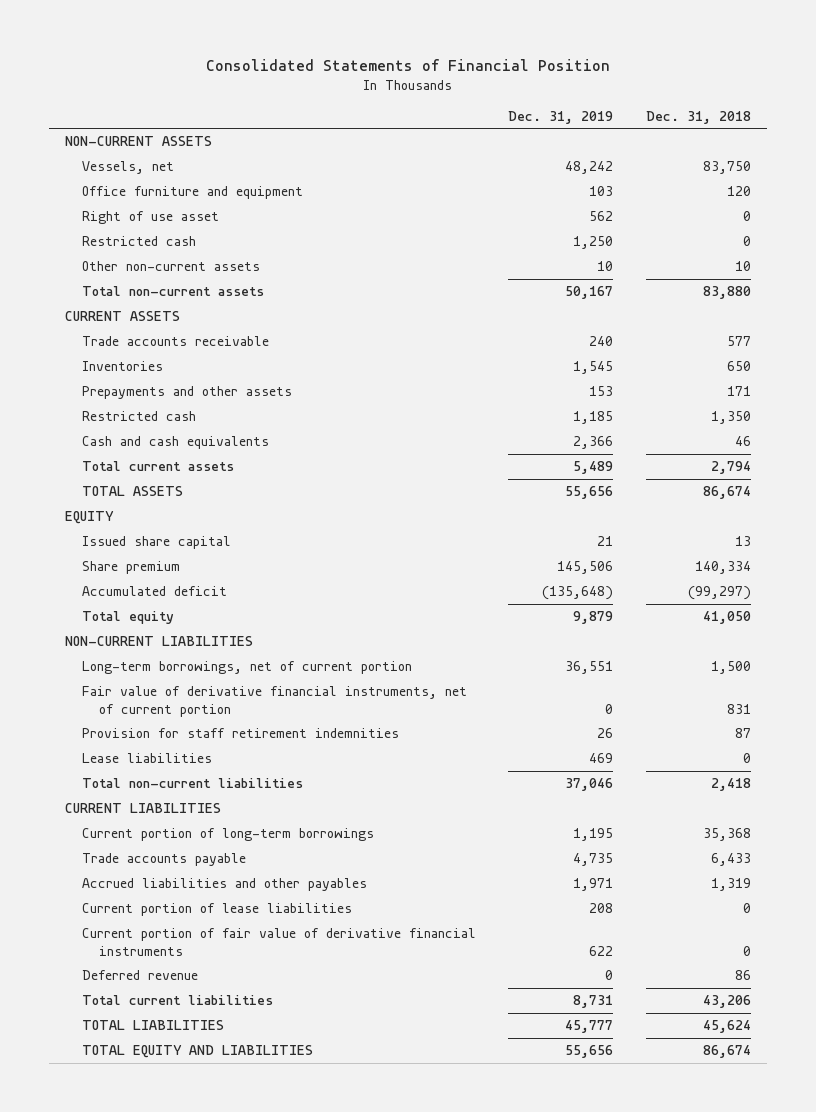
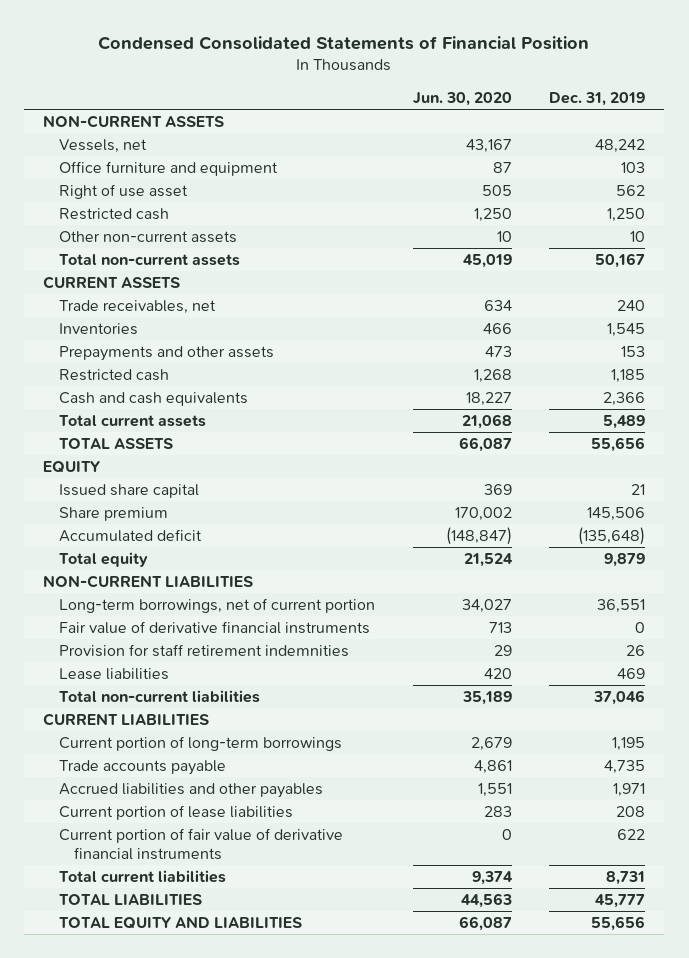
- Consolidated Statements of Financial Position
+ Condensed Consolidated Statements of Financial Position
- | Dec. 31, 2019 | Dec. 31, 2018
+ | Jun. 30, 2020 | Dec. 31, 2019
- Trade accounts receivable | 240 | 577
+ Trade receivables, net | 634 | 240
- Fair value of derivative financial instruments, net of current portion | 0 | 831
+ Fair value of derivative financial instruments | 713 | 0
- Deferred revenue | 0 | 86

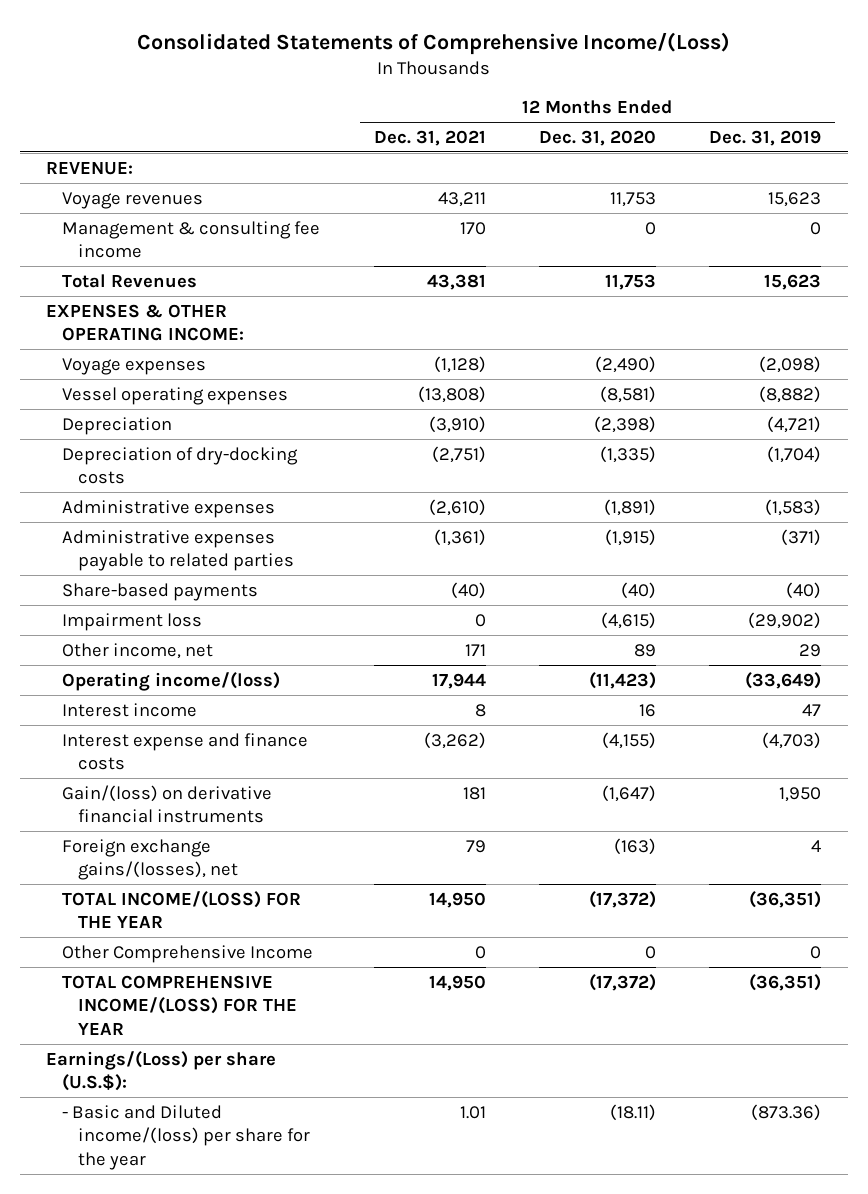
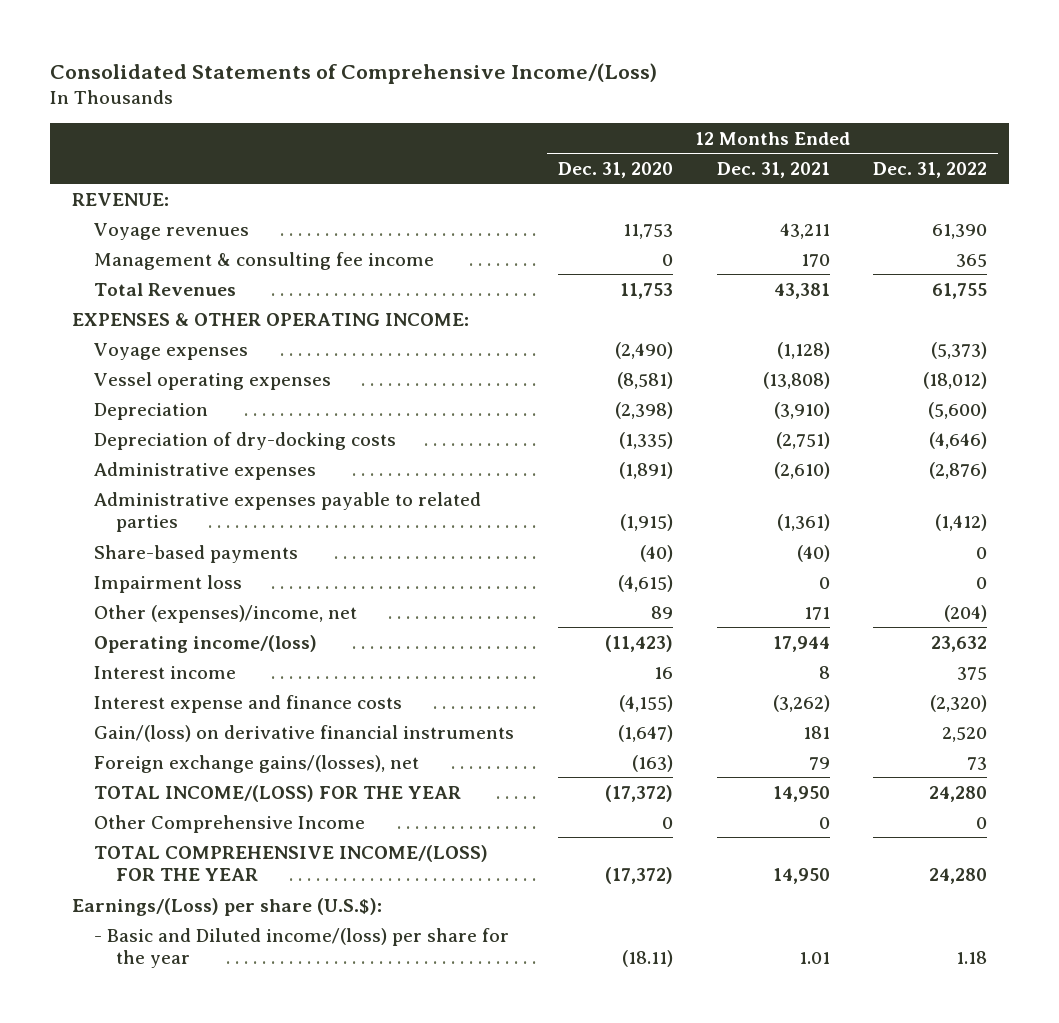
- | 12 Months Ended Dec. 31, 2021 | 12 Months Ended Dec. 31, 2020 | 12 Months Ended Dec. 31, 2019
+ | 12 Months Ended Dec. 31, 2020 | 12 Months Ended Dec. 31, 2021 | 12 Months Ended Dec. 31, 2022
- Other income, net | 171 | 89 | 29
+ Other (expenses)/income, net | 89 | 171 | (204)

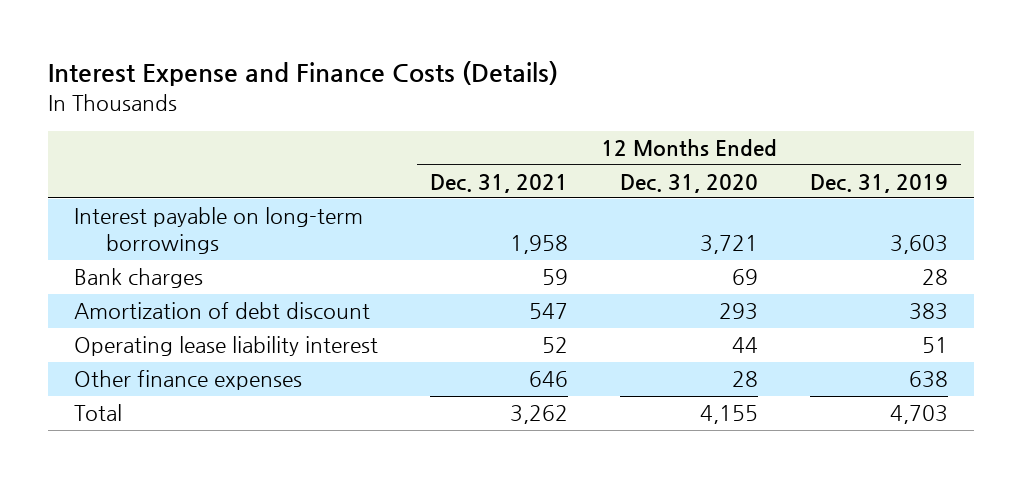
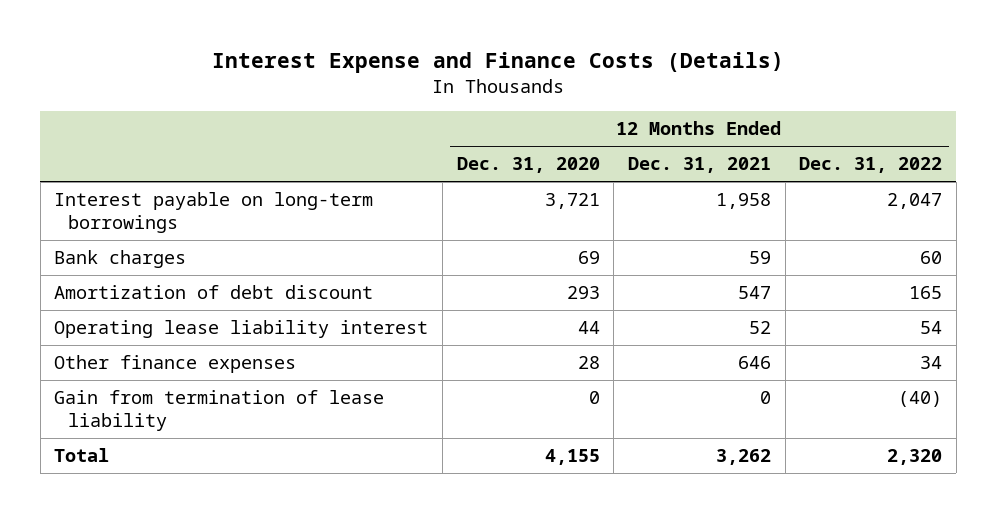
- | 12 Months Ended Dec. 31, 2021 | 12 Months Ended Dec. 31, 2020 | 12 Months Ended Dec. 31, 2019
+ | 12 Months Ended Dec. 31, 2020 | 12 Months Ended Dec. 31, 2021 | 12 Months Ended Dec. 31, 2022
+ Gain from termination of lease liability | 0 | 0 | (40)

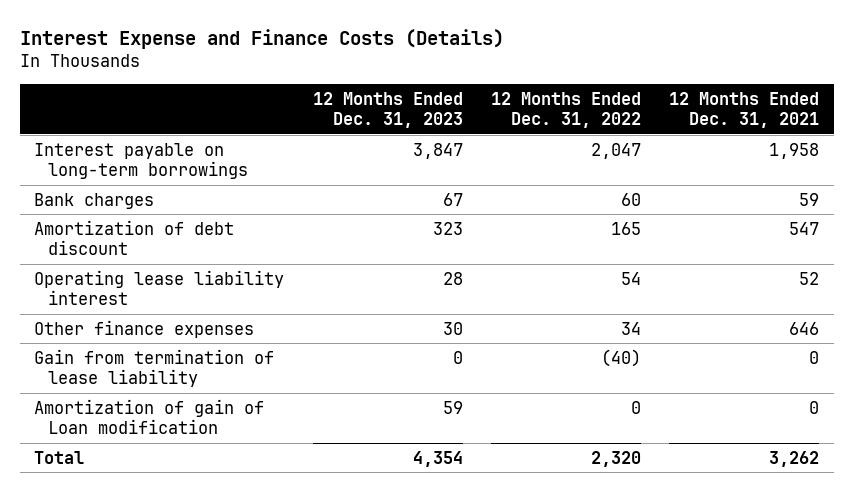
- | 12 Months Ended Dec. 31, 2020 | 12 Months Ended Dec. 31, 2021 | 12 Months Ended Dec. 31, 2022
+ | 12 Months Ended Dec. 31, 2023 | 12 Months Ended Dec. 31, 2022 | 12 Months Ended Dec. 31, 2021
+ Amortization of gain of Loan modification | 59 | 0 | 0

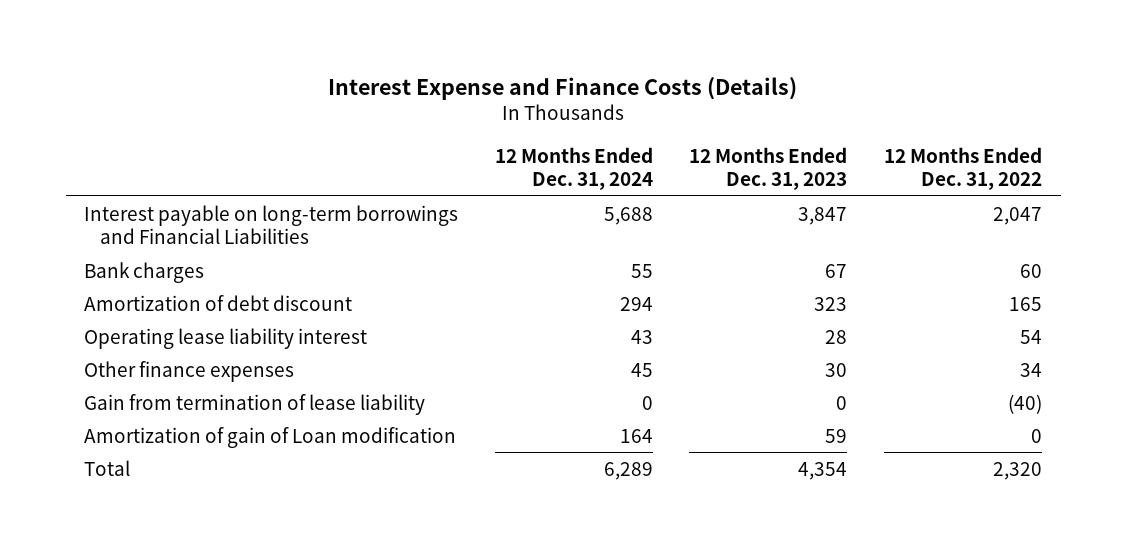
- | 12 Months Ended Dec. 31, 2023 | 12 Months Ended Dec. 31, 2022 | 12 Months Ended Dec. 31, 2021
+ | 12 Months Ended Dec. 31, 2024 | 12 Months Ended Dec. 31, 2023 | 12 Months Ended Dec. 31, 2022
- Interest payable on long-term borrowings | 3,847 | 2,047 | 1,958
+ Interest payable on long-term borrowings and Financial Liabilities | 5,688 | 3,847 | 2,047

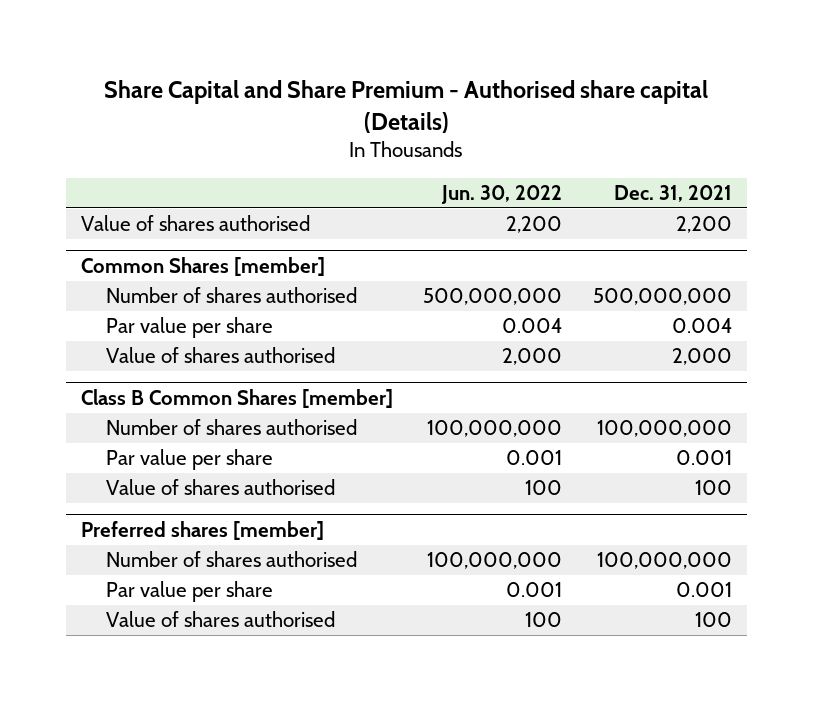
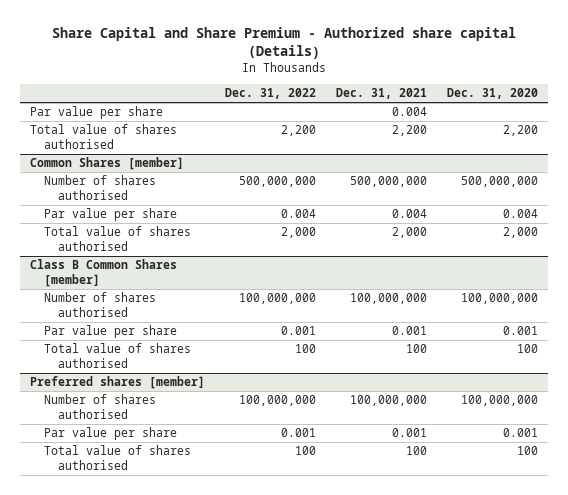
- Share Capital and Share Premium - Authorised share capital (Details)
+ Share Capital and Share Premium - Authorized share capital (Details)
- | Jun. 30, 2022 | Dec. 31, 2021
+ | Dec. 31, 2022 | Dec. 31, 2021 | Dec. 31, 2020
- Value of shares authorised | 2,200 | 2,200
+ Par value per share | | 0.004 |
+ Total value of shares authorised | 2,200 | 2,200 | 2,200
@ Common Shares [member]
- Value of shares authorised | 2,000 | 2,000
+ Total value of shares authorised | 2,000 | 2,000 | 2,000
@ Class B Common Shares [member]
- Value of shares authorised | 100 | 100
+ Total value of shares authorised | 100 | 100 | 100
@ Preferred shares [member]
- Value of shares authorised | 100 | 100
+ Total value of shares authorised | 100 | 100 | 100

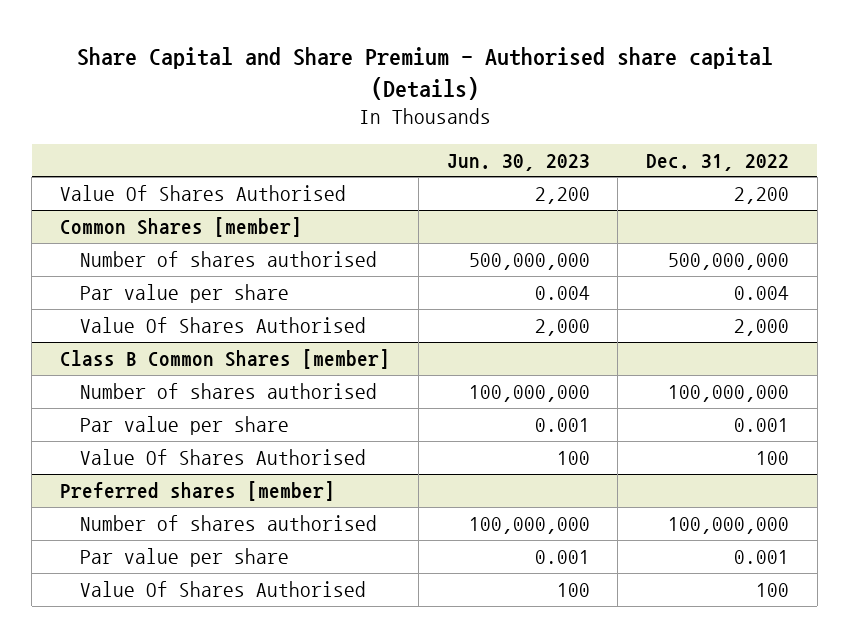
- Share Capital and Share Premium - Authorized share capital (Details)
+ Share Capital and Share Premium - Authorised share capital (Details)
- | Dec. 31, 2022 | Dec. 31, 2021 | Dec. 31, 2020
+ | Jun. 30, 2023 | Dec. 31, 2022
- Par value per share | | 0.004 |
- Total value of shares authorised | 2,200 | 2,200 | 2,200
+ Value Of Shares Authorised | 2,200 | 2,200
@ Common Shares [member]
- Total value of shares authorised | 2,000 | 2,000 | 2,000
+ Value Of Shares Authorised | 2,000 | 2,000
@ Class B Common Shares [member]
- Total value of shares authorised | 100 | 100 | 100
+ Value Of Shares Authorised | 100 | 100
@ Preferred shares [member]
- Total value of shares authorised | 100 | 100 | 100
+ Value Of Shares Authorised | 100 | 100

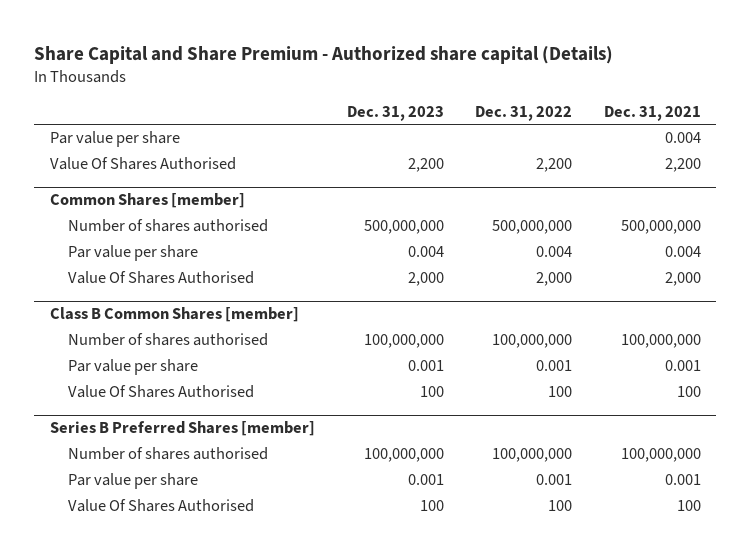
- Share Capital and Share Premium - Authorised share capital (Details)
+ Share Capital and Share Premium - Authorized share capital (Details)
- | Jun. 30, 2023 | Dec. 31, 2022
+ | Dec. 31, 2023 | Dec. 31, 2022 | Dec. 31, 2021
+ Par value per share | | | 0.004
- Preferred shares [member]
+ Series B Preferred Shares [member]

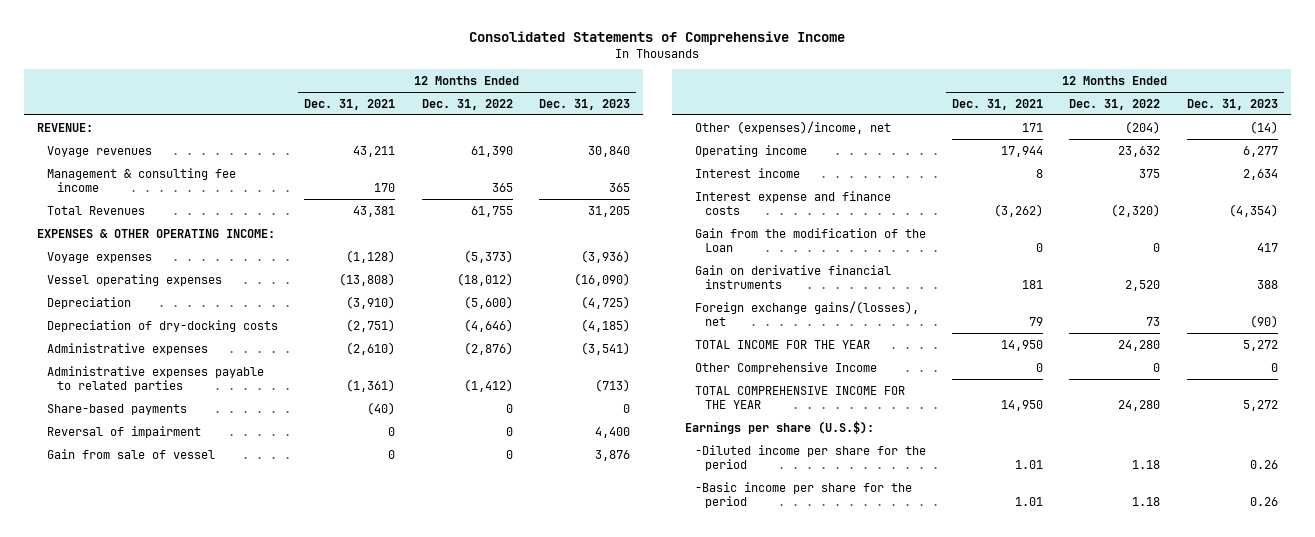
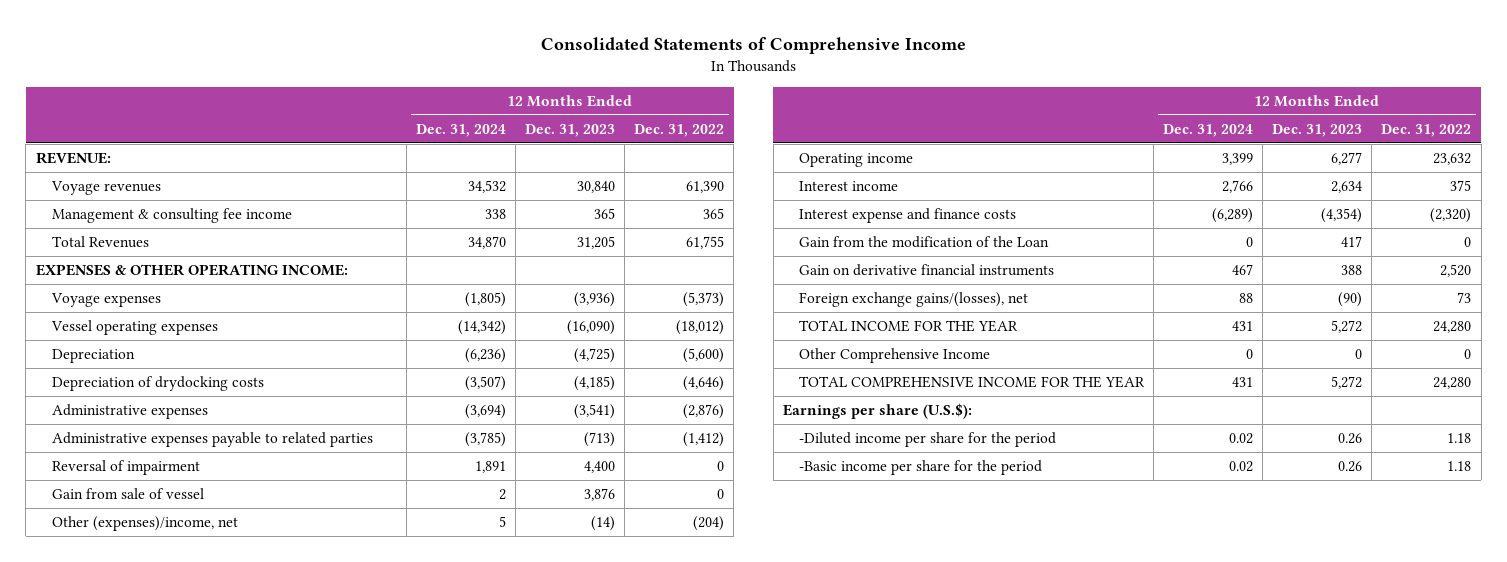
- | 12 Months Ended Dec. 31, 2021 | 12 Months Ended Dec. 31, 2022 | 12 Months Ended Dec. 31, 2023
+ | 12 Months Ended Dec. 31, 2024 | 12 Months Ended Dec. 31, 2023 | 12 Months Ended Dec. 31, 2022
- Depreciation of dry-docking costs | (2,751) | (4,646) | (4,185)
+ Depreciation of drydocking costs | (3,507) | (4,185) | (4,646)
- Share-based payments | (40) | 0 | 0

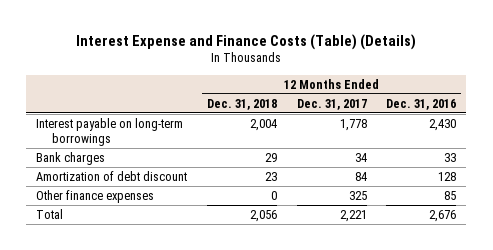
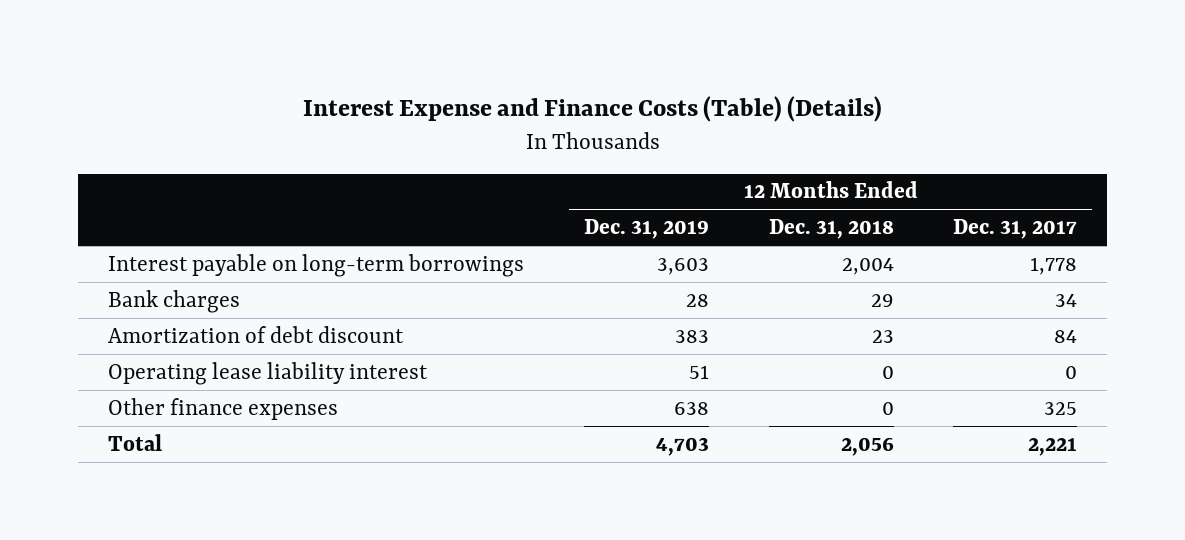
- | 12 Months Ended Dec. 31, 2018 | 12 Months Ended Dec. 31, 2017 | 12 Months Ended Dec. 31, 2016
+ | 12 Months Ended Dec. 31, 2019 | 12 Months Ended Dec. 31, 2018 | 12 Months Ended Dec. 31, 2017
+ Operating lease liability interest | 51 | 0 | 0

